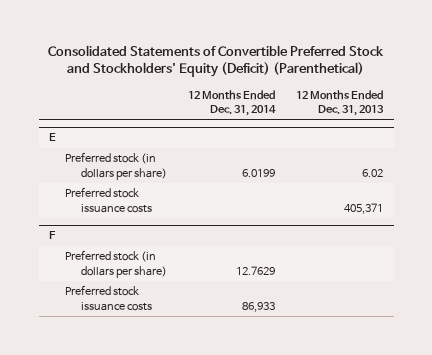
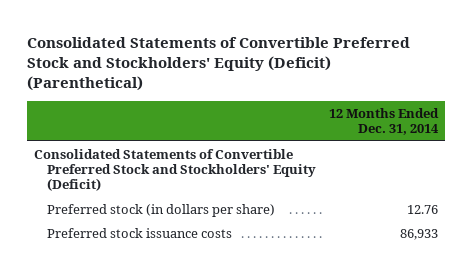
- | 12 Months Ended Dec. 31, 2014 | 12 Months Ended Dec. 31, 2013
+ | 12 Months Ended Dec. 31, 2014
- E
- Preferred stock (in dollars per share) | 6.0199 | 6.02
- Preferred stock issuance costs | | 405,371
- F
- Preferred stock (in dollars per share) | 12.7629 |
+ Consolidated Statements of Convertible Preferred Stock and Stockholders' Equity (Deficit)
+ Preferred stock (in dollars per share) | 12.76

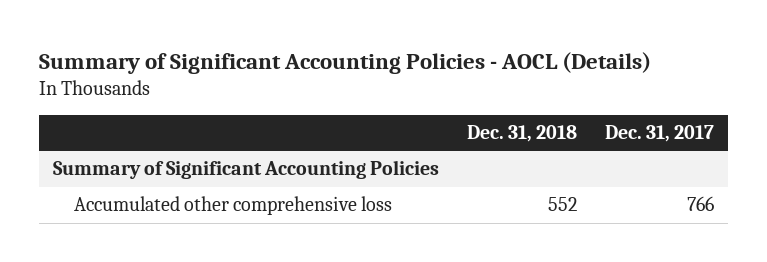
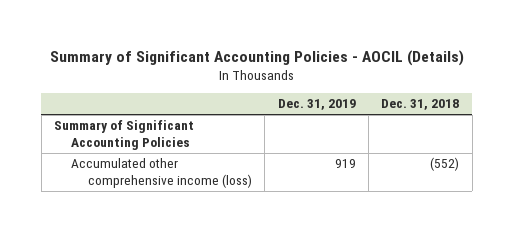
- Summary of Significant Accounting Policies - AOCL (Details)
+ Summary of Significant Accounting Policies - AOCIL (Details)
- | Dec. 31, 2018 | Dec. 31, 2017
+ | Dec. 31, 2019 | Dec. 31, 2018
- Accumulated other comprehensive loss | 552 | 766
+ Accumulated other comprehensive income (loss) | 919 | (552)

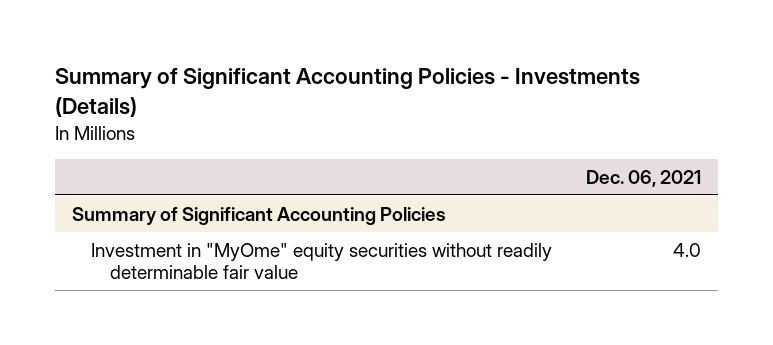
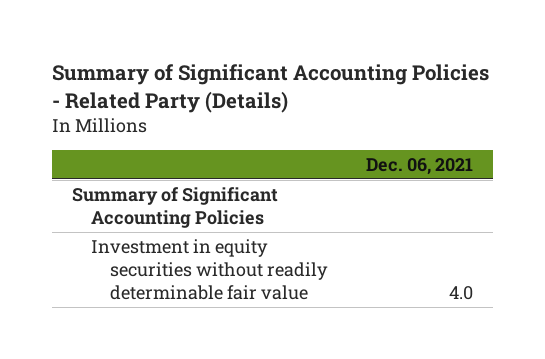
- Summary of Significant Accounting Policies - Investments (Details)
+ Summary of Significant Accounting Policies - Related Party (Details)
- Investment in "MyOme" equity securities without readily determinable fair value | 4.0
+ Investment in equity securities without readily determinable fair value | 4.0

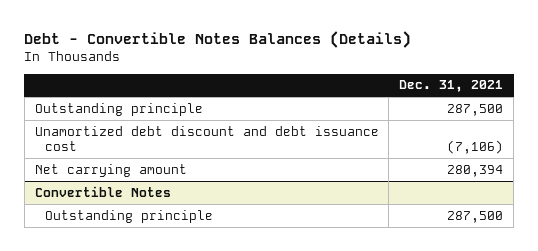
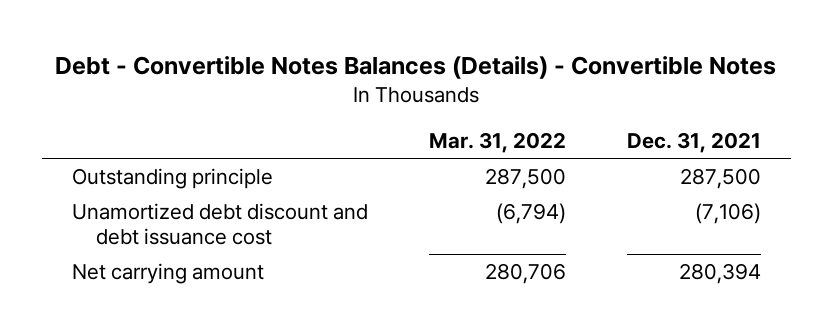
- Debt - Convertible Notes Balances (Details)
+ Debt - Convertible Notes Balances (Details) - Convertible Notes
- | Dec. 31, 2021
+ | Mar. 31, 2022 | Dec. 31, 2021
- Convertible Notes
- Outstanding principle | 287,500

